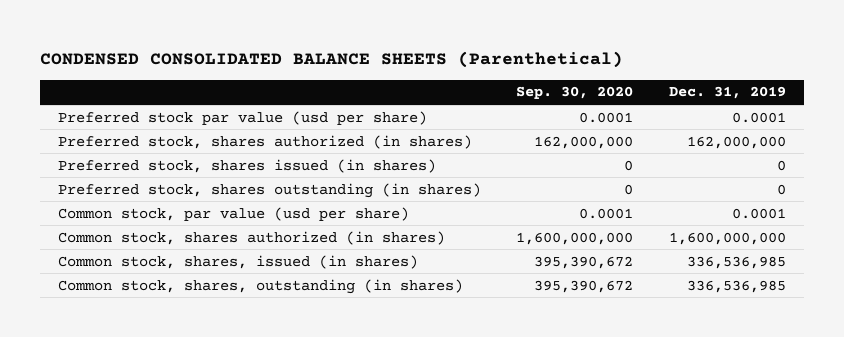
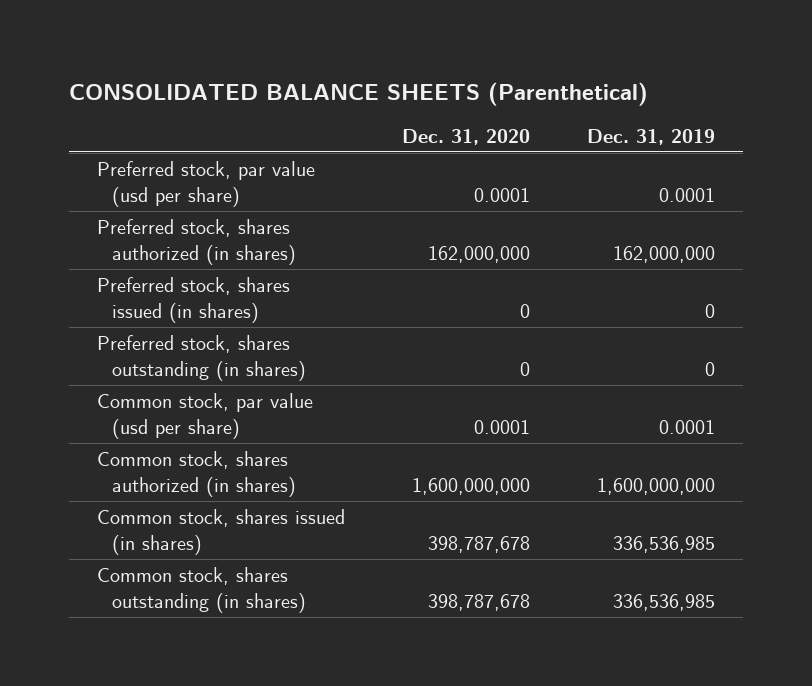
- CONDENSED CONSOLIDATED BALANCE SHEETS (Parenthetical)
+ CONSOLIDATED BALANCE SHEETS (Parenthetical)
- | Sep. 30, 2020 | Dec. 31, 2019
+ | Dec. 31, 2020 | Dec. 31, 2019
- Preferred stock par value (usd per share) | 0.0001 | 0.0001
+ Preferred stock, par value (usd per share) | 0.0001 | 0.0001
- Common stock, shares, issued (in shares) | 395,390,672 | 336,536,985
- Common stock, shares, outstanding (in shares) | 395,390,672 | 336,536,985
+ Common stock, shares issued (in shares) | 398,787,678 | 336,536,985
+ Common stock, shares outstanding (in shares) | 398,787,678 | 336,536,985

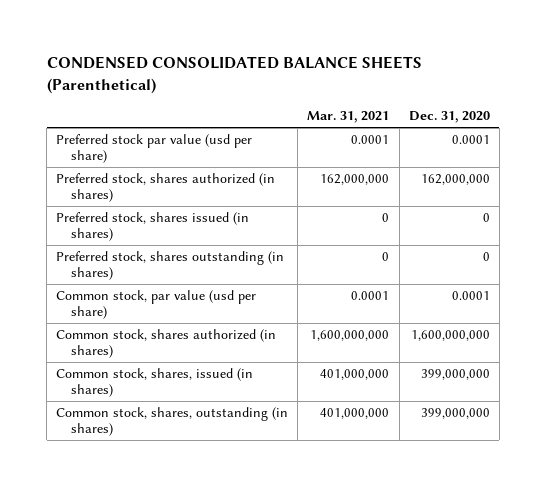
- CONSOLIDATED BALANCE SHEETS (Parenthetical)
+ CONDENSED CONSOLIDATED BALANCE SHEETS (Parenthetical)
- | Dec. 31, 2020 | Dec. 31, 2019
+ | Mar. 31, 2021 | Dec. 31, 2020
- Preferred stock, par value (usd per share) | 0.0001 | 0.0001
+ Preferred stock par value (usd per share) | 0.0001 | 0.0001
- Common stock, shares issued (in shares) | 398,787,678 | 336,536,985
- Common stock, shares outstanding (in shares) | 398,787,678 | 336,536,985
+ Common stock, shares, issued (in shares) | 401,000,000 | 399,000,000
+ Common stock, shares, outstanding (in shares) | 401,000,000 | 399,000,000

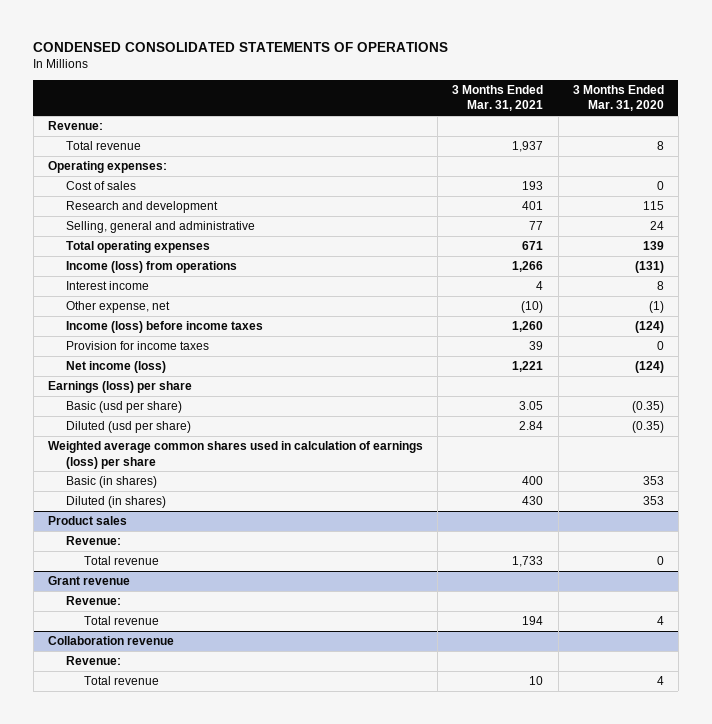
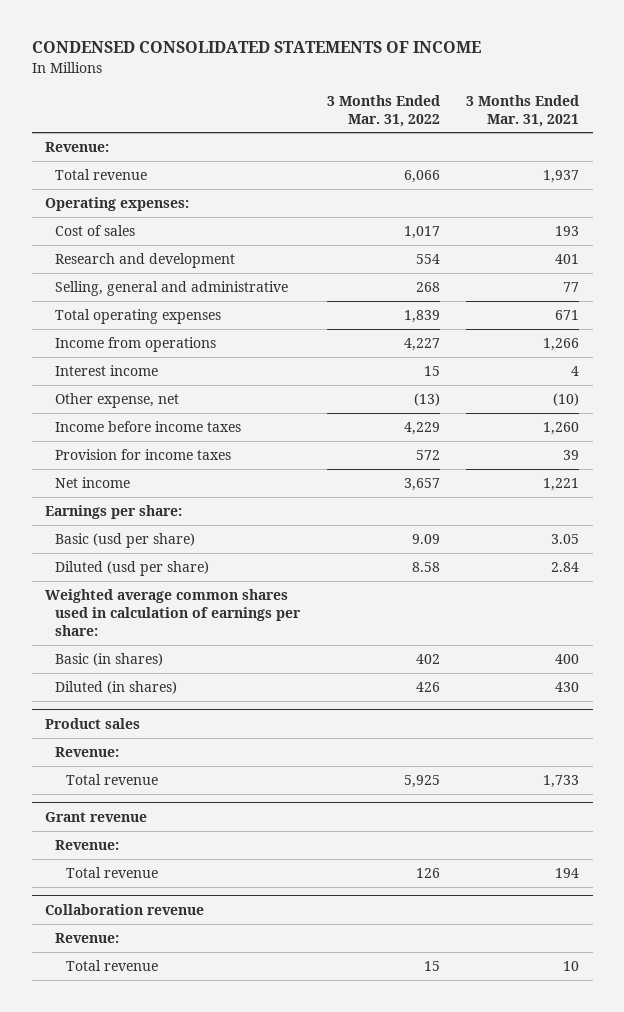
- CONDENSED CONSOLIDATED STATEMENTS OF OPERATIONS
+ CONDENSED CONSOLIDATED STATEMENTS OF INCOME
- | 3 Months Ended Mar. 31, 2021 | 3 Months Ended Mar. 31, 2020
+ | 3 Months Ended Mar. 31, 2022 | 3 Months Ended Mar. 31, 2021
- Income (loss) from operations | 1,266 | (131)
+ Income from operations | 4,227 | 1,266
- Income (loss) before income taxes | 1,260 | (124)
+ Income before income taxes | 4,229 | 1,260
- Net income (loss) | 1,221 | (124)
- Earnings (loss) per share
+ Net income | 3,657 | 1,221
+ Earnings per share:
- Weighted average common shares used in calculation of earnings (loss) per share
+ Weighted average common shares used in calculation of earnings per share:

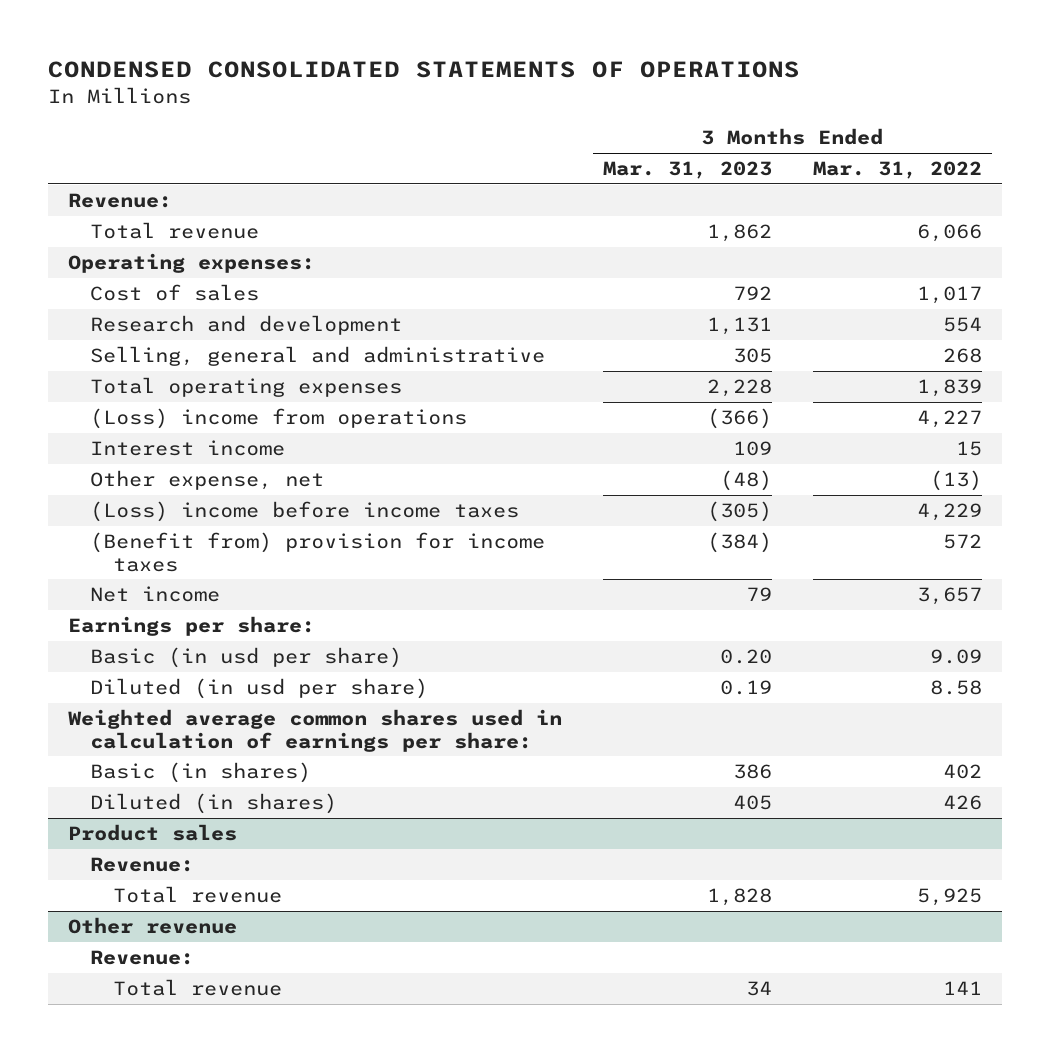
- CONDENSED CONSOLIDATED STATEMENTS OF INCOME
+ CONDENSED CONSOLIDATED STATEMENTS OF OPERATIONS
- | 3 Months Ended Mar. 31, 2022 | 3 Months Ended Mar. 31, 2021
+ | 3 Months Ended Mar. 31, 2023 | 3 Months Ended Mar. 31, 2022
- Income from operations | 4,227 | 1,266
+ (Loss) income from operations | (366) | 4,227
- Income before income taxes | 4,229 | 1,260
- Provision for income taxes | 572 | 39
+ (Loss) income before income taxes | (305) | 4,229
+ (Benefit from) provision for income taxes | (384) | 572
- Basic (usd per share) | 9.09 | 3.05
- Diluted (usd per share) | 8.58 | 2.84
+ Basic (in usd per share) | 0.20 | 9.09
+ Diluted (in usd per share) | 0.19 | 8.58
- Grant revenue
- Revenue:
- Total revenue | 126 | 194
- Collaboration revenue
+ Other revenue
- Total revenue | 15 | 10
+ Total revenue | 34 | 141

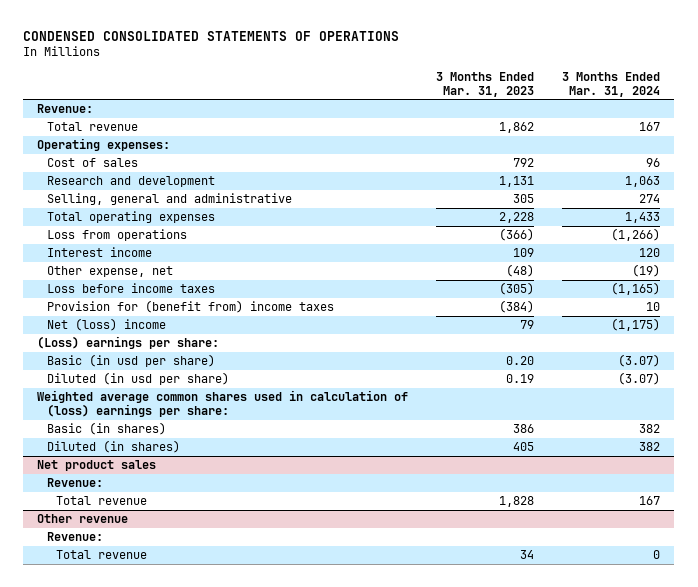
- | 3 Months Ended Mar. 31, 2023 | 3 Months Ended Mar. 31, 2022
+ | 3 Months Ended Mar. 31, 2023 | 3 Months Ended Mar. 31, 2024
- (Loss) income from operations | (366) | 4,227
+ Loss from operations | (366) | (1,266)
- (Loss) income before income taxes | (305) | 4,229
- (Benefit from) provision for income taxes | (384) | 572
- Net income | 79 | 3,657
- Earnings per share:
+ Loss before income taxes | (305) | (1,165)
+ Provision for (benefit from) income taxes | (384) | 10
+ Net (loss) income | 79 | (1,175)
+ (Loss) earnings per share:
- Weighted average common shares used in calculation of earnings per share:
+ Weighted average common shares used in calculation of (loss) earnings per share:
- Product sales
+ Net product sales

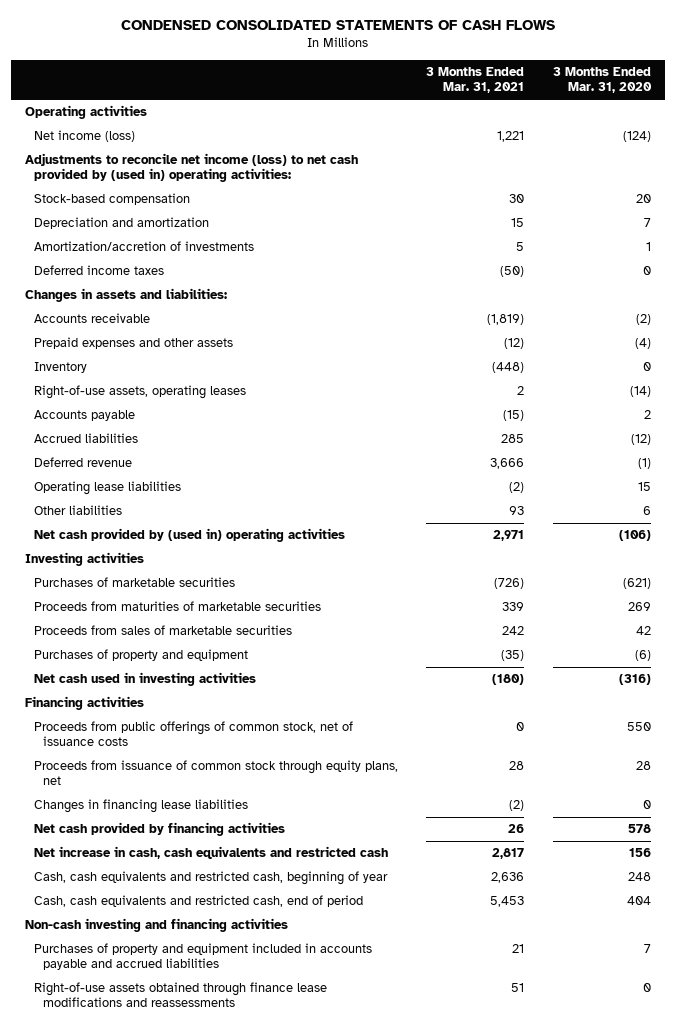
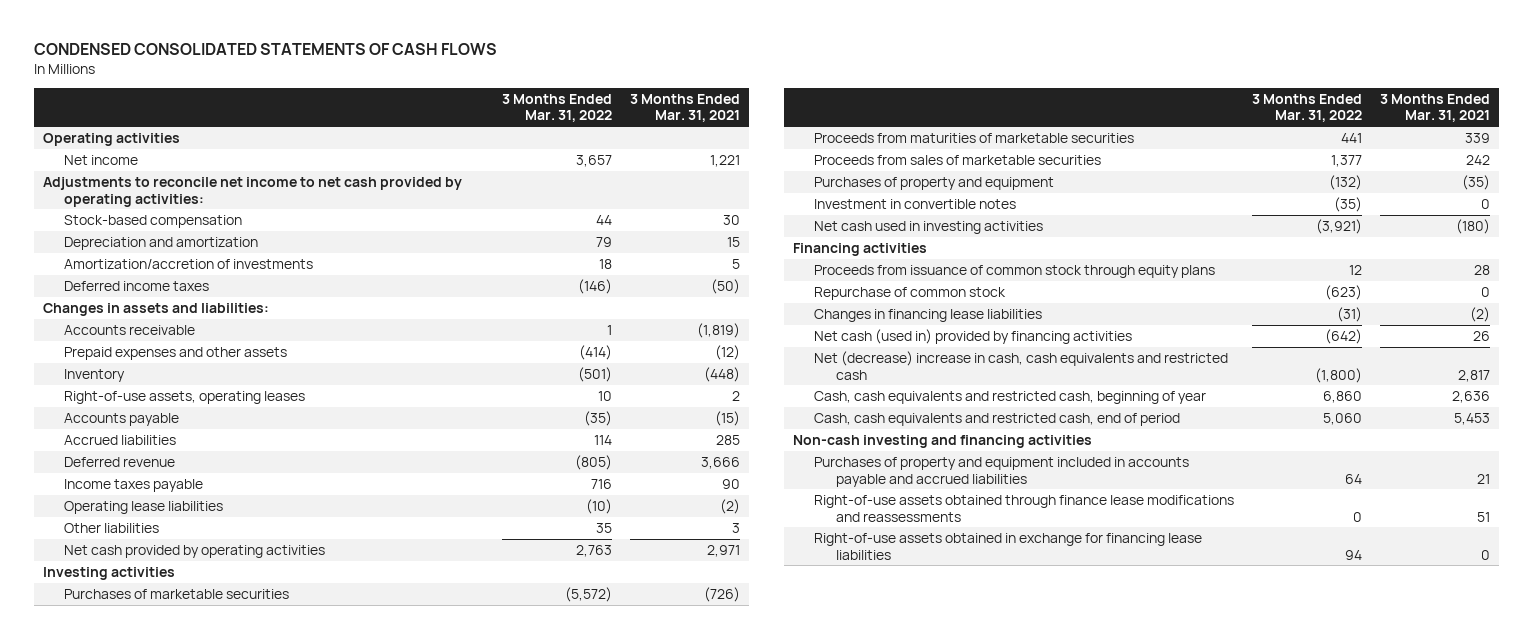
- | 3 Months Ended Mar. 31, 2021 | 3 Months Ended Mar. 31, 2020
+ | 3 Months Ended Mar. 31, 2022 | 3 Months Ended Mar. 31, 2021
- Net income (loss) | 1,221 | (124)
- Adjustments to reconcile net income (loss) to net cash provided by (used in) operating activities:
+ Net income | 3,657 | 1,221
+ Adjustments to reconcile net income to net cash provided by operating activities:
+ Income taxes payable | 716 | 90
- Other liabilities | 93 | 6
- Net cash provided by (used in) operating activities | 2,971 | (106)
+ Other liabilities | 35 | 3
+ Net cash provided by operating activities | 2,763 | 2,971
+ Investment in convertible notes | (35) | 0
- Proceeds from public offerings of common stock, net of issuance costs | 0 | 550
- Proceeds from issuance of common stock through equity plans, net | 28 | 28
+ Proceeds from issuance of common stock through equity plans | 12 | 28
+ Repurchase of common stock | (623) | 0
- Net cash provided by financing activities | 26 | 578
- Net increase in cash, cash equivalents and restricted cash | 2,817 | 156
+ Net cash (used in) provided by financing activities | (642) | 26
+ Net (decrease) increase in cash, cash equivalents and restricted cash | (1,800) | 2,817
+ Right-of-use assets obtained in exchange for financing lease liabilities | 94 | 0

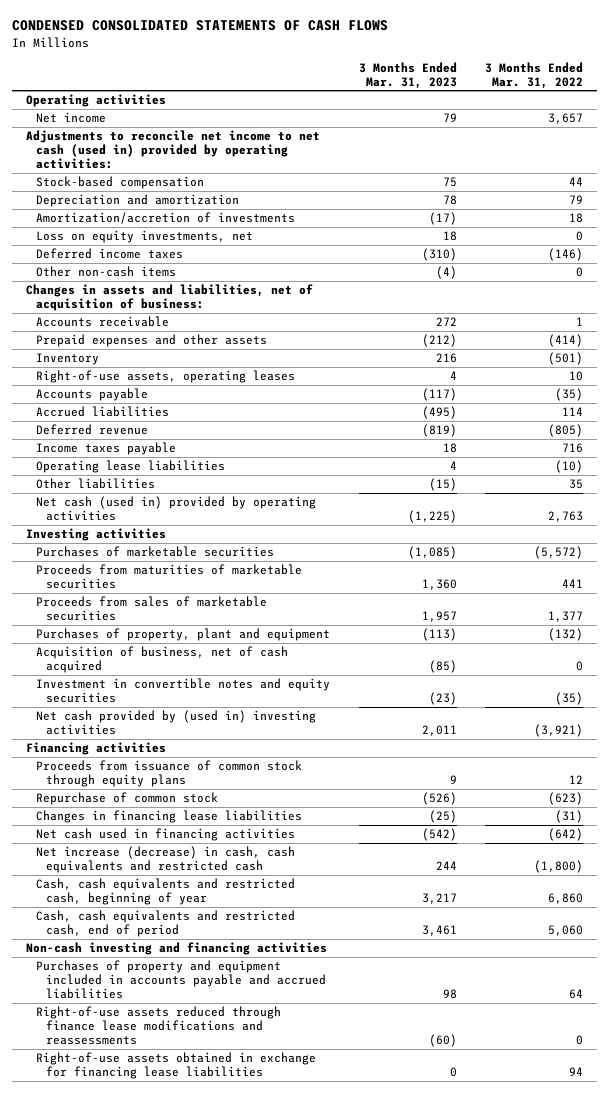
- | 3 Months Ended Mar. 31, 2022 | 3 Months Ended Mar. 31, 2021
+ | 3 Months Ended Mar. 31, 2023 | 3 Months Ended Mar. 31, 2022
- Adjustments to reconcile net income to net cash provided by operating activities:
+ Adjustments to reconcile net income to net cash (used in) provided by operating activities:
+ Loss on equity investments, net | 18 | 0
- Changes in assets and liabilities:
+ Other non-cash items | (4) | 0
+ Changes in assets and liabilities, net of acquisition of business:
- Net cash provided by operating activities | 2,763 | 2,971
+ Net cash (used in) provided by operating activities | (1,225) | 2,763
- Purchases of property and equipment | (132) | (35)
- Investment in convertible notes | (35) | 0
- Net cash used in investing activities | (3,921) | (180)
+ Purchases of property, plant and equipment | (113) | (132)
+ Acquisition of business, net of cash acquired | (85) | 0
+ Investment in convertible notes and equity securities | (23) | (35)
+ Net cash provided by (used in) investing activities | 2,011 | (3,921)
- Net cash (used in) provided by financing activities | (642) | 26
- Net (decrease) increase in cash, cash equivalents and restricted cash | (1,800) | 2,817
+ Net cash used in financing activities | (542) | (642)
+ Net increase (decrease) in cash, cash equivalents and restricted cash | 244 | (1,800)
- Right-of-use assets obtained through finance lease modifications and reassessments | 0 | 51
+ Right-of-use assets reduced through finance lease modifications and reassessments | (60) | 0

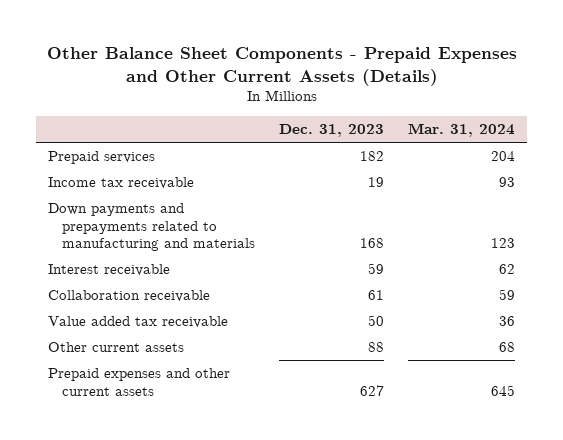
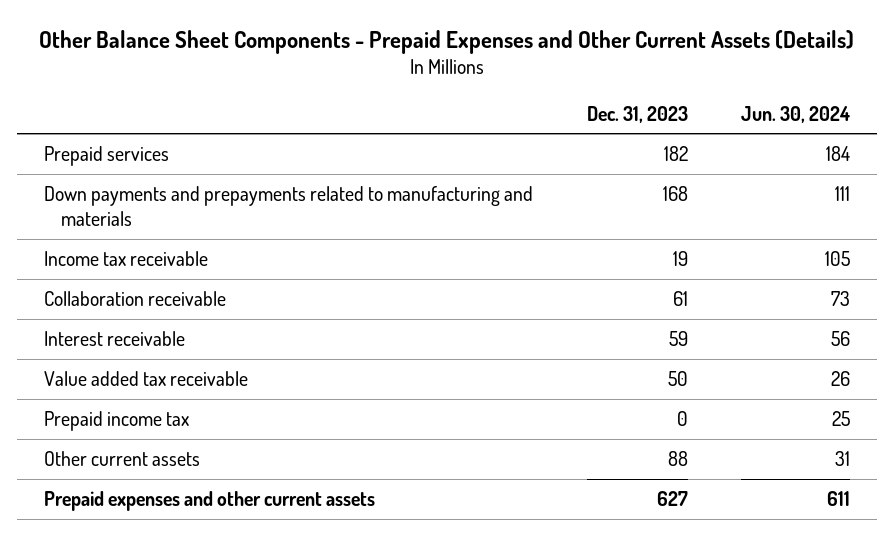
- | Dec. 31, 2023 | Mar. 31, 2024
+ | Dec. 31, 2023 | Jun. 30, 2024
moved down: Income tax receivable | 19 | 105
moved down: Interest receivable | 59 | 56
+ Prepaid income tax | 0 | 25

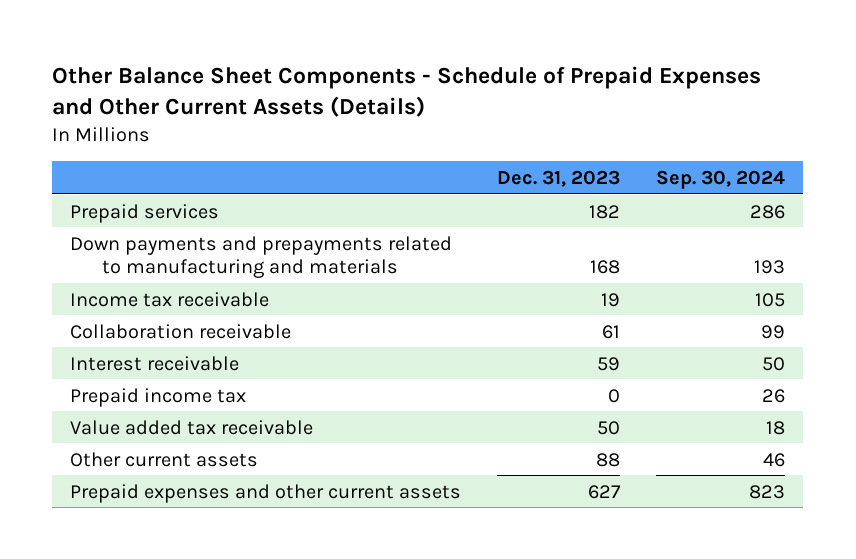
- Other Balance Sheet Components - Prepaid Expenses and Other Current Assets (Details)
+ Other Balance Sheet Components - Schedule of Prepaid Expenses and Other Current Assets (Details)
- | Dec. 31, 2023 | Jun. 30, 2024
+ | Dec. 31, 2023 | Sep. 30, 2024
moved down: Value added tax receivable | 50 | 18

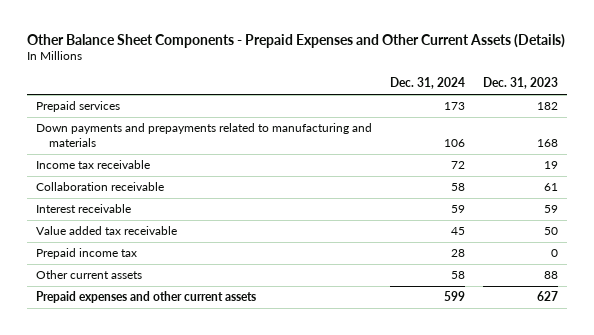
- Other Balance Sheet Components - Schedule of Prepaid Expenses and Other Current Assets (Details)
+ Other Balance Sheet Components - Prepaid Expenses and Other Current Assets (Details)
- | Dec. 31, 2023 | Sep. 30, 2024
+ | Dec. 31, 2024 | Dec. 31, 2023
moved down: Prepaid income tax | 28 | 0

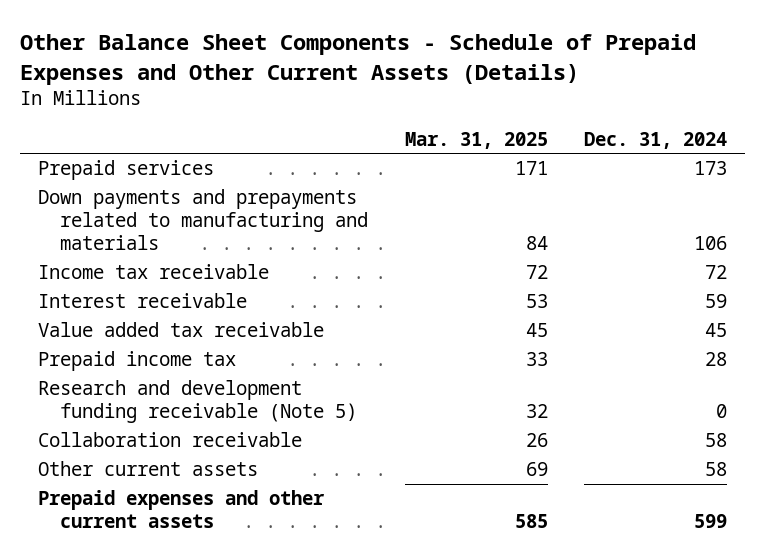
- Other Balance Sheet Components - Prepaid Expenses and Other Current Assets (Details)
+ Other Balance Sheet Components - Schedule of Prepaid Expenses and Other Current Assets (Details)
- | Dec. 31, 2024 | Dec. 31, 2023
+ | Mar. 31, 2025 | Dec. 31, 2024
+ Research and development funding receivable (Note 5) | 32 | 0
moved down: Collaboration receivable | 26 | 58

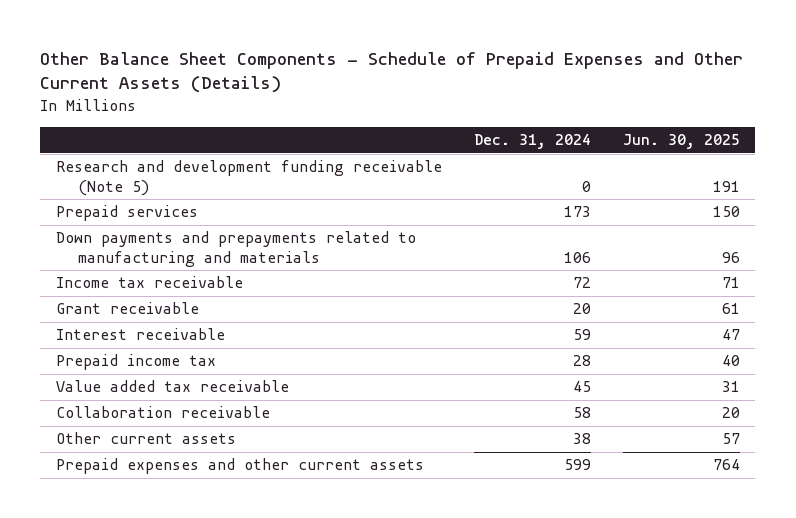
- | Mar. 31, 2025 | Dec. 31, 2024
+ | Dec. 31, 2024 | Jun. 30, 2025
moved up: Research and development funding receivable (Note 5) | 0 | 191
+ Grant receivable | 20 | 61
moved down: Value added tax receivable | 45 | 31
- Other current assets | 69 | 58
+ Other current assets | 38 | 57

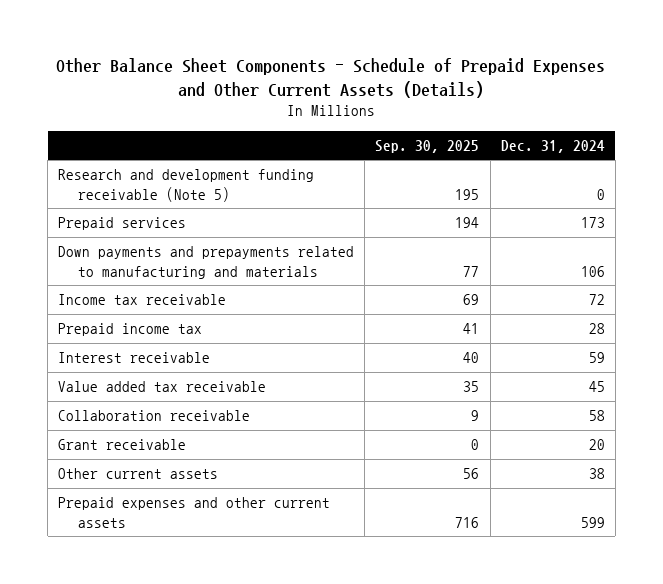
- | Dec. 31, 2024 | Jun. 30, 2025
+ | Sep. 30, 2025 | Dec. 31, 2024
moved down: Interest receivable | 40 | 59
moved down: Grant receivable | 0 | 20

